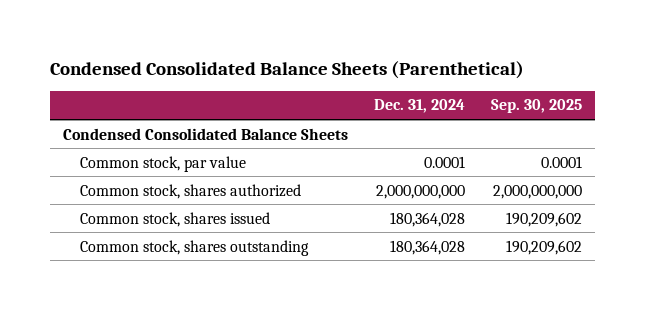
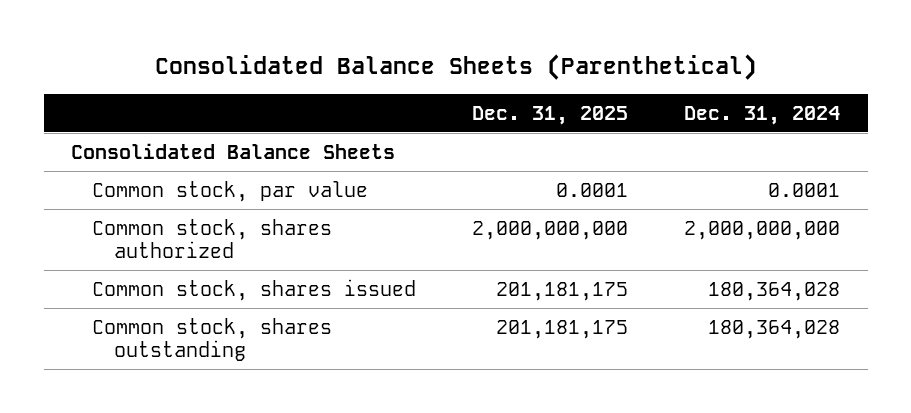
- Condensed Consolidated Balance Sheets (Parenthetical)
+ Consolidated Balance Sheets (Parenthetical)
- | Dec. 31, 2024 | Sep. 30, 2025
+ | Dec. 31, 2025 | Dec. 31, 2024
- Condensed Consolidated Balance Sheets
+ Consolidated Balance Sheets

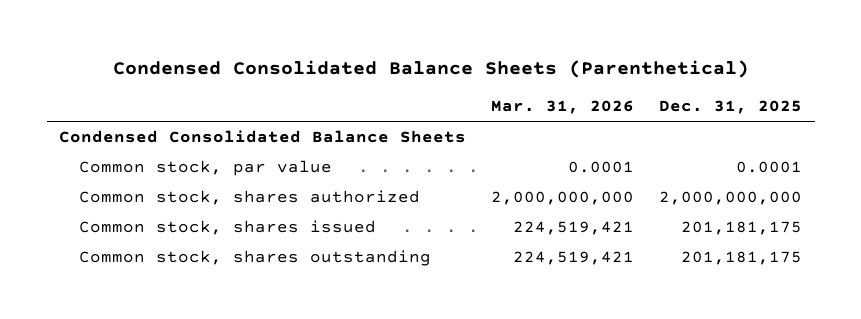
- Consolidated Balance Sheets (Parenthetical)
+ Condensed Consolidated Balance Sheets (Parenthetical)
- | Dec. 31, 2025 | Dec. 31, 2024
+ | Mar. 31, 2026 | Dec. 31, 2025
- Consolidated Balance Sheets
+ Condensed Consolidated Balance Sheets

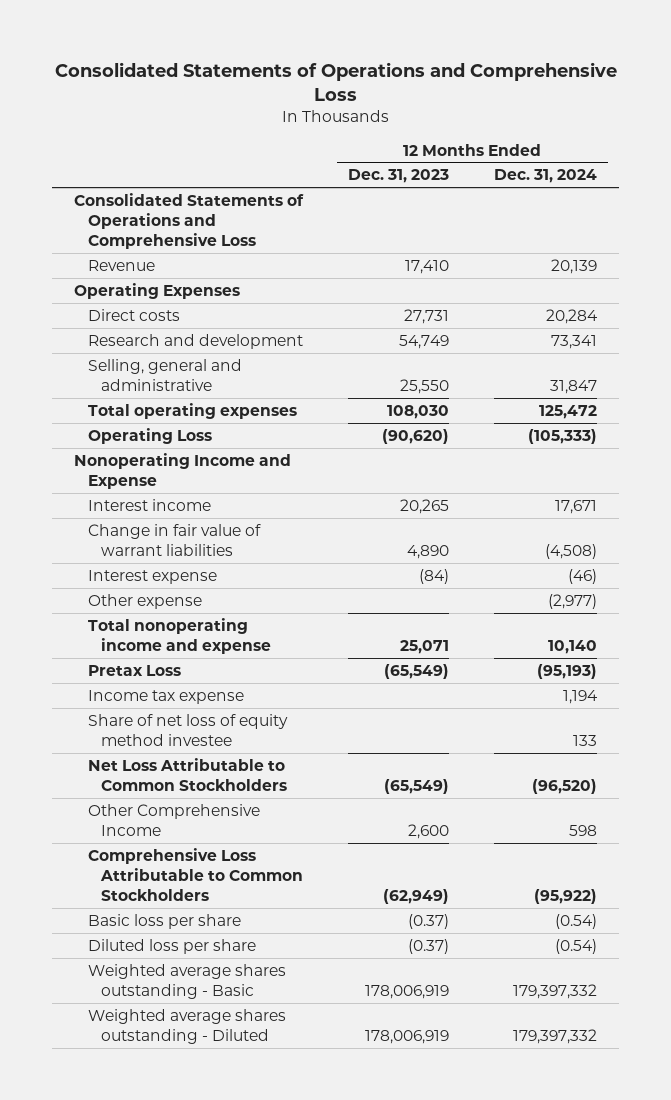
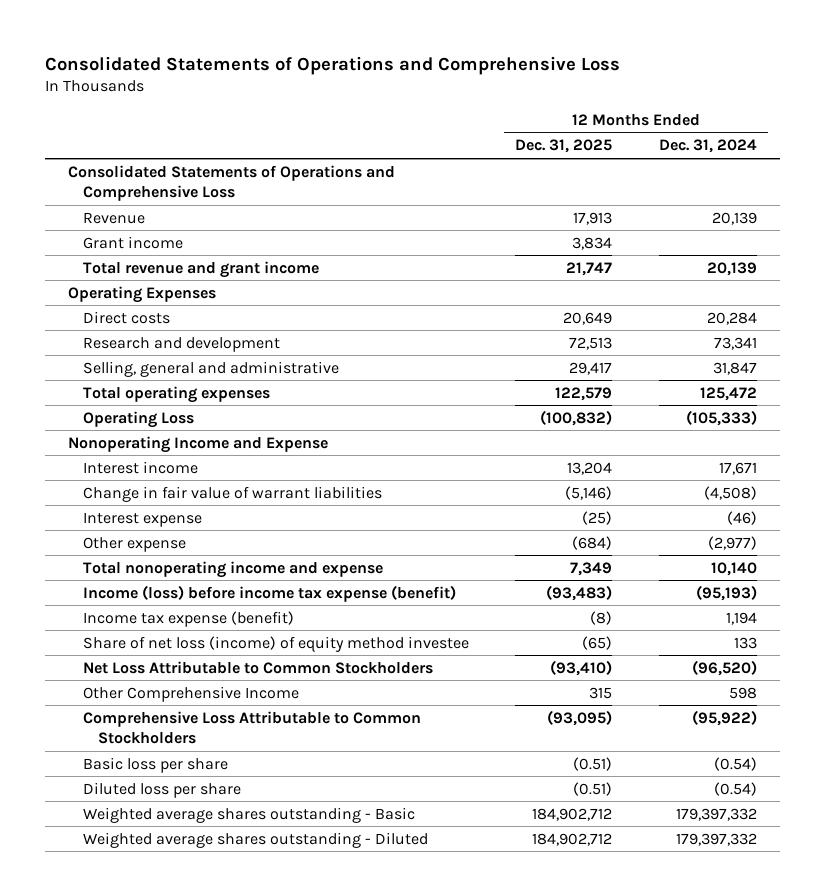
- | 12 Months Ended Dec. 31, 2023 | 12 Months Ended Dec. 31, 2024
+ | 12 Months Ended Dec. 31, 2025 | 12 Months Ended Dec. 31, 2024
+ Grant income | 3,834 |
+ Total revenue and grant income | 21,747 | 20,139
- Pretax Loss | (65,549) | (95,193)
- Income tax expense | | 1,194
- Share of net loss of equity method investee | | 133
+ Income (loss) before income tax expense (benefit) | (93,483) | (95,193)
+ Income tax expense (benefit) | (8) | 1,194
+ Share of net loss (income) of equity method investee | (65) | 133

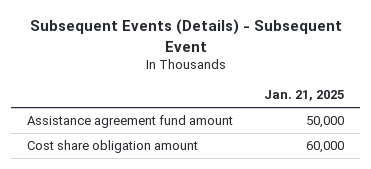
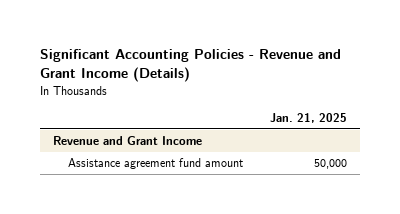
- Subsequent Events (Details) - Subsequent Event
+ Significant Accounting Policies - Revenue and Grant Income (Details)
+ Revenue and Grant Income
- Cost share obligation amount | 60,000

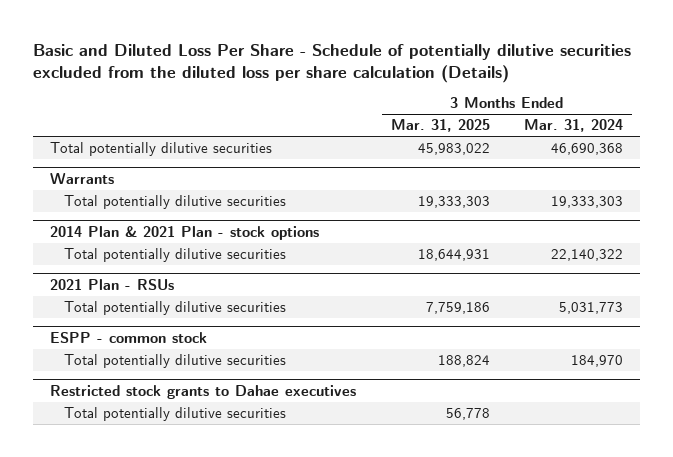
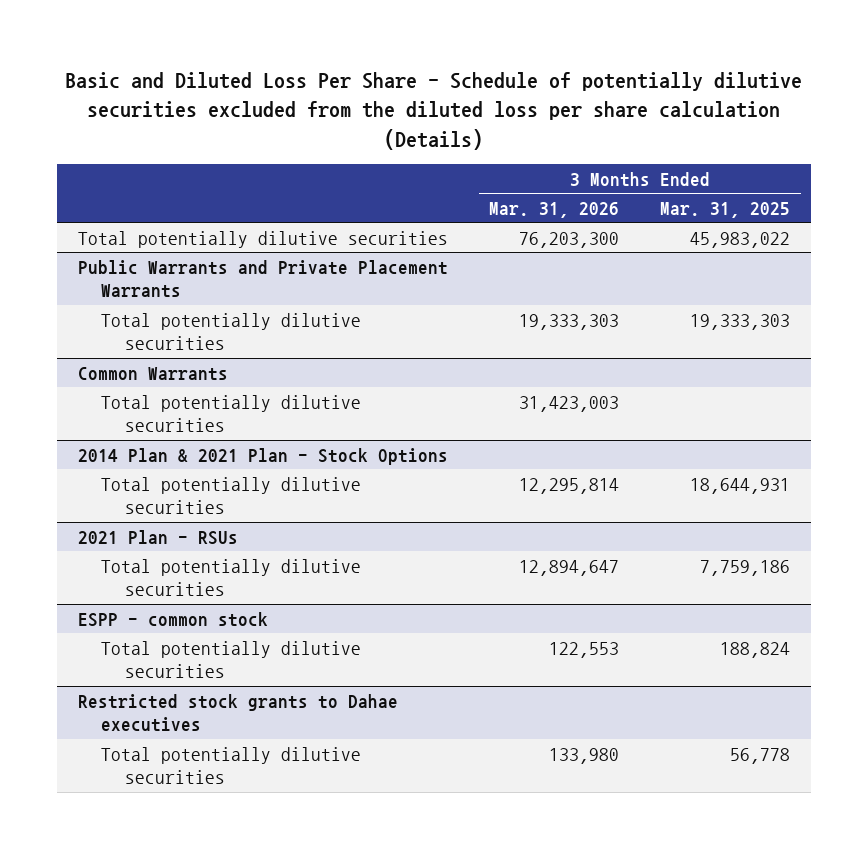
- | 3 Months Ended Mar. 31, 2025 | 3 Months Ended Mar. 31, 2024
+ | 3 Months Ended Mar. 31, 2026 | 3 Months Ended Mar. 31, 2025
- Warrants
+ Public Warrants and Private Placement Warrants
- 2014 Plan & 2021 Plan - stock options
+ Common Warrants
+ Total potentially dilutive securities | 31,423,003 |
+ 2014 Plan & 2021 Plan - Stock Options

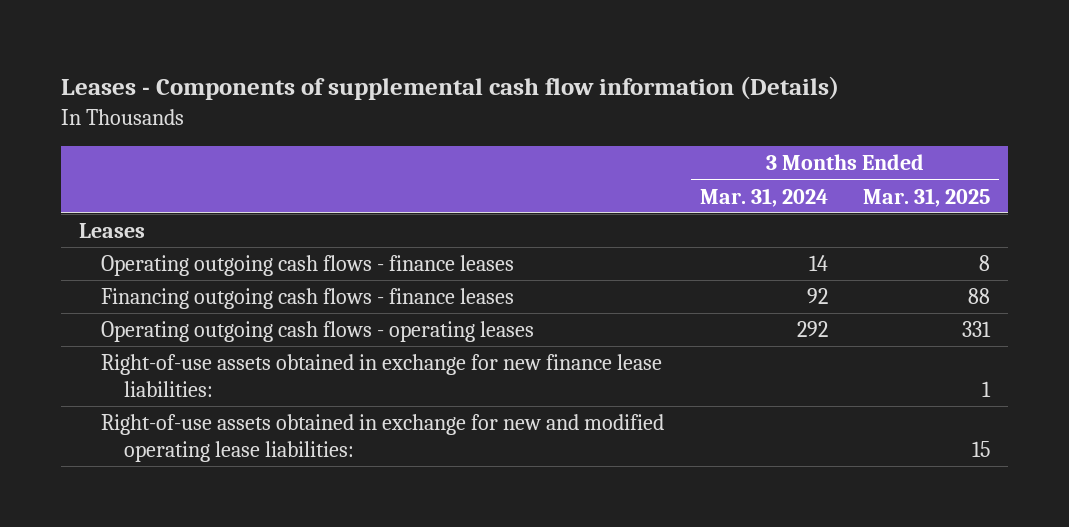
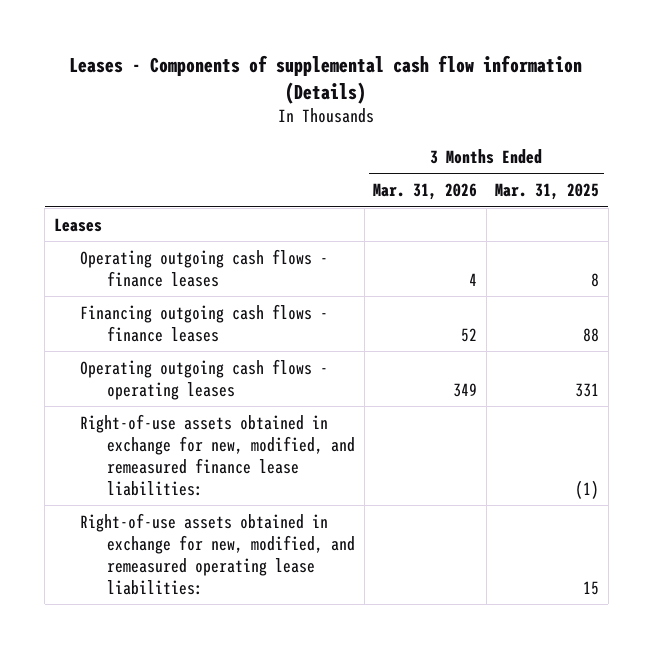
- | 3 Months Ended Mar. 31, 2024 | 3 Months Ended Mar. 31, 2025
+ | 3 Months Ended Mar. 31, 2026 | 3 Months Ended Mar. 31, 2025
- Right-of-use assets obtained in exchange for new finance lease liabilities: | | 1
- Right-of-use assets obtained in exchange for new and modified operating lease liabilities: | | 15
+ Right-of-use assets obtained in exchange for new, modified, and remeasured finance lease liabilities: | | (1)
+ Right-of-use assets obtained in exchange for new, modified, and remeasured operating lease liabilities: | | 15

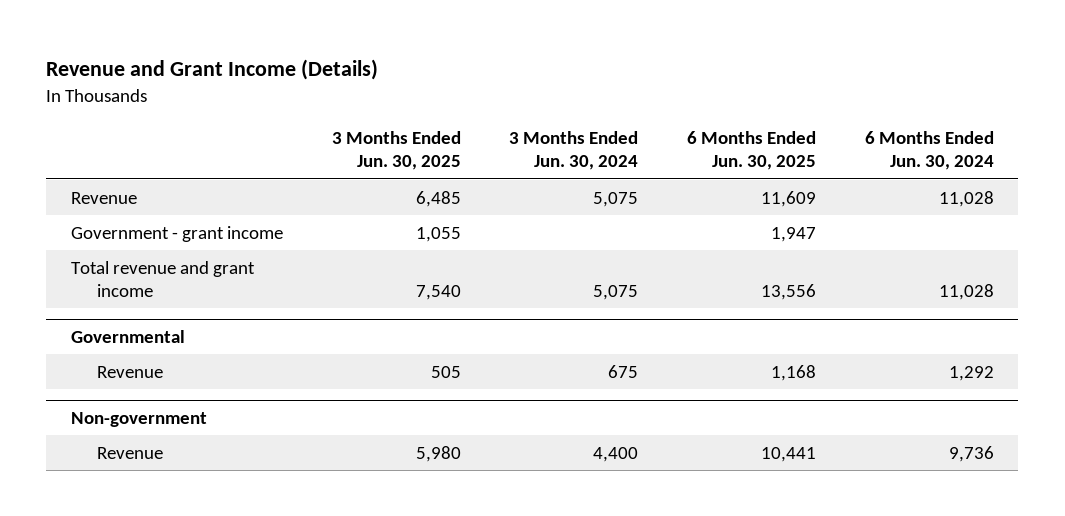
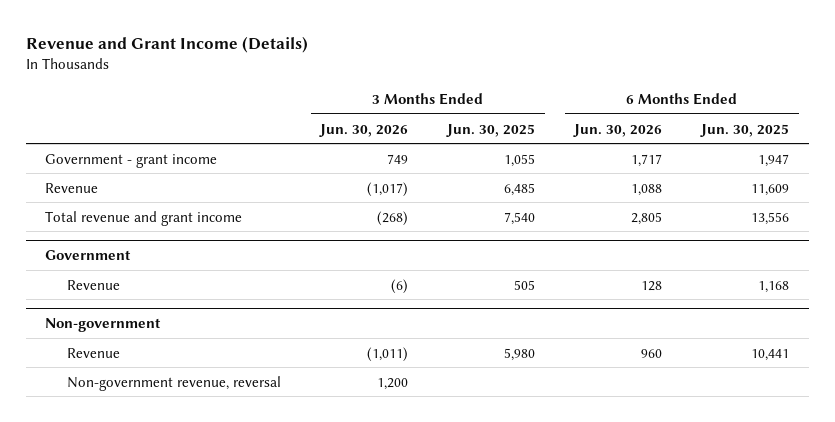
- | 3 Months Ended Jun. 30, 2025 | 3 Months Ended Jun. 30, 2024 | 6 Months Ended Jun. 30, 2025 | 6 Months Ended Jun. 30, 2024
+ | 3 Months Ended Jun. 30, 2026 | 3 Months Ended Jun. 30, 2025 | 6 Months Ended Jun. 30, 2026 | 6 Months Ended Jun. 30, 2025
moved down: Revenue | (1,017) | 6,485 | 1,088 | 11,609
- Governmental
+ Government
@ Non-government
+ Non-government revenue, reversal | 1,200 | | |

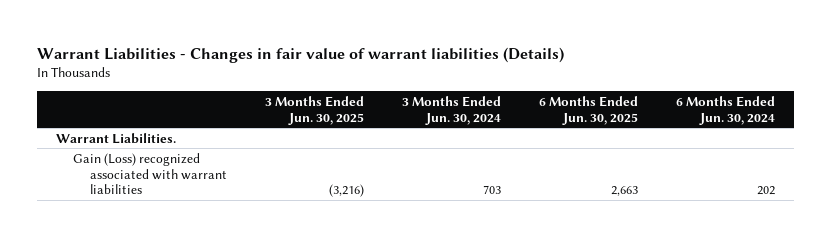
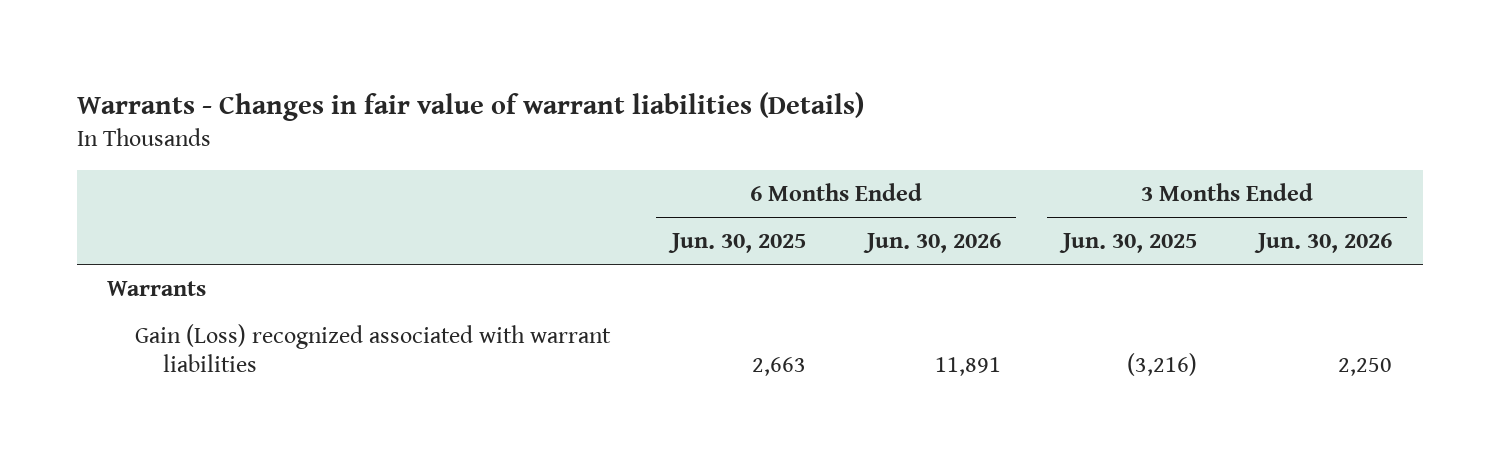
- Warrant Liabilities - Changes in fair value of warrant liabilities (Details)
+ Warrants - Changes in fair value of warrant liabilities (Details)
- | 3 Months Ended Jun. 30, 2025 | 3 Months Ended Jun. 30, 2024 | 6 Months Ended Jun. 30, 2025 | 6 Months Ended Jun. 30, 2024
+ | 6 Months Ended Jun. 30, 2025 | 6 Months Ended Jun. 30, 2026 | 3 Months Ended Jun. 30, 2025 | 3 Months Ended Jun. 30, 2026
- Warrant Liabilities.
+ Warrants

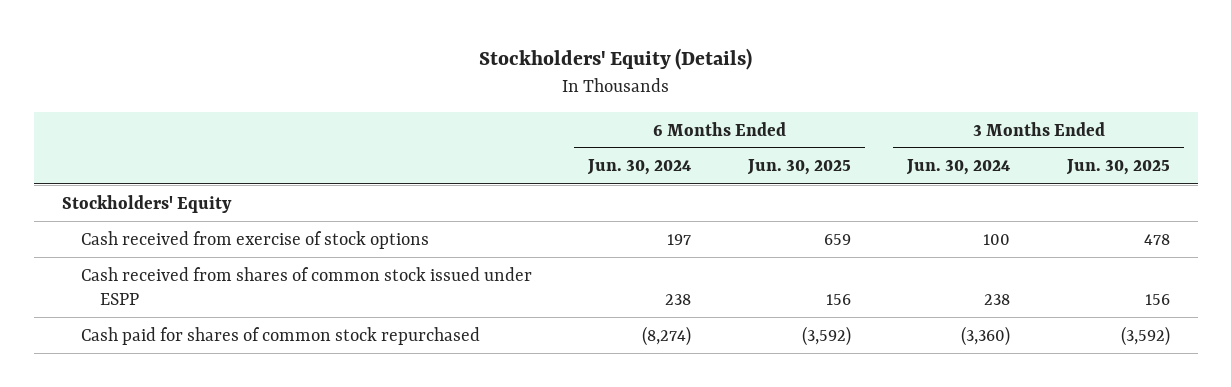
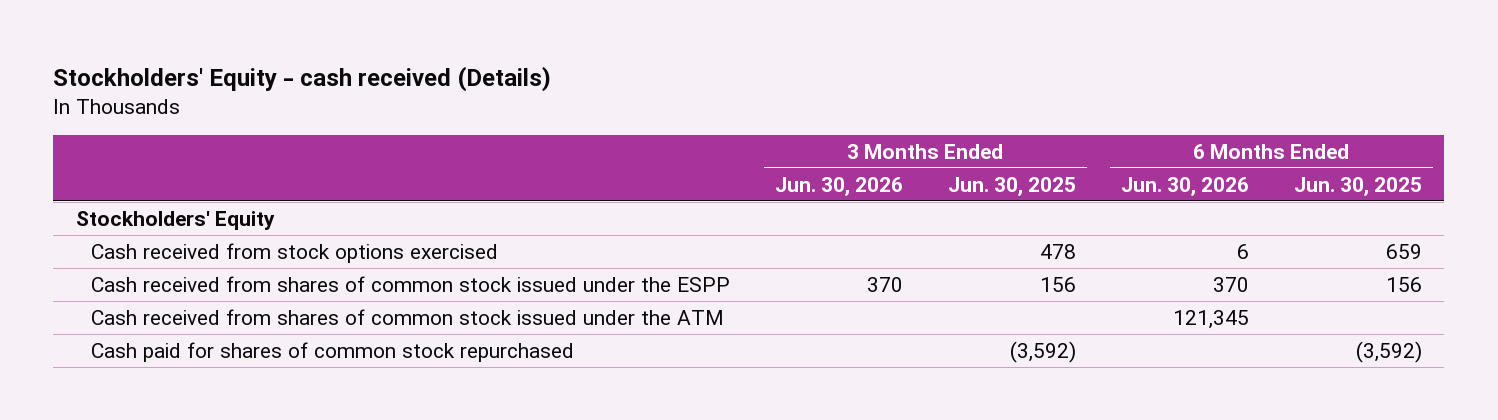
- Stockholders' Equity (Details)
+ Stockholders' Equity - cash received (Details)
- | 6 Months Ended Jun. 30, 2024 | 6 Months Ended Jun. 30, 2025 | 3 Months Ended Jun. 30, 2024 | 3 Months Ended Jun. 30, 2025
+ | 3 Months Ended Jun. 30, 2026 | 3 Months Ended Jun. 30, 2025 | 6 Months Ended Jun. 30, 2026 | 6 Months Ended Jun. 30, 2025
- Cash received from exercise of stock options | 197 | 659 | 100 | 478
- Cash received from shares of common stock issued under ESPP | 238 | 156 | 238 | 156
+ Cash received from stock options exercised | | 478 | 6 | 659
+ Cash received from shares of common stock issued under the ESPP | 370 | 156 | 370 | 156
+ Cash received from shares of common stock issued under the ATM | | | 121,345 |

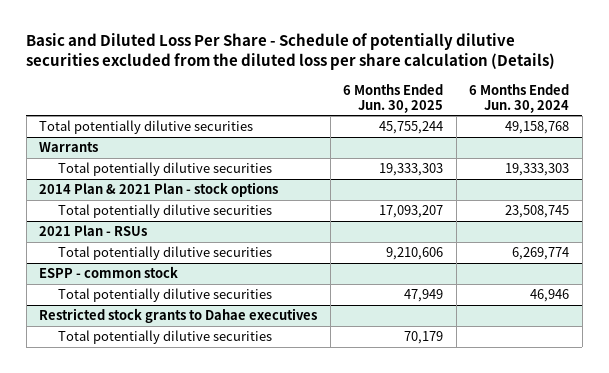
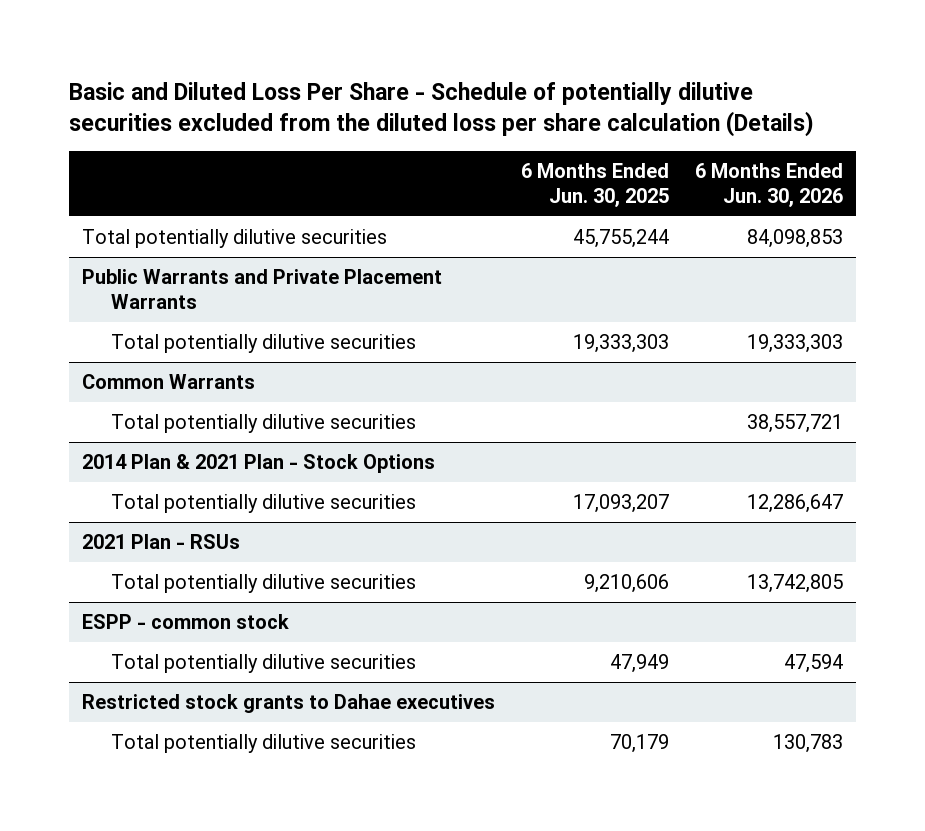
- | 6 Months Ended Jun. 30, 2025 | 6 Months Ended Jun. 30, 2024
+ | 6 Months Ended Jun. 30, 2025 | 6 Months Ended Jun. 30, 2026
- Warrants
+ Public Warrants and Private Placement Warrants
- 2014 Plan & 2021 Plan - stock options
+ Common Warrants
+ Total potentially dilutive securities | | 38,557,721
+ 2014 Plan & 2021 Plan - Stock Options

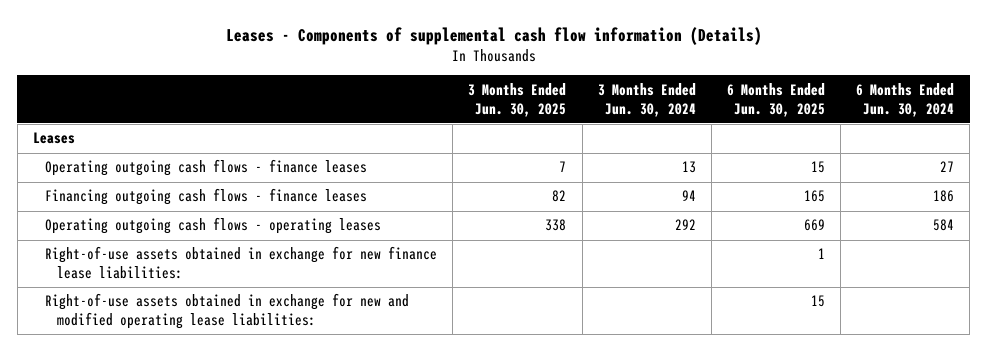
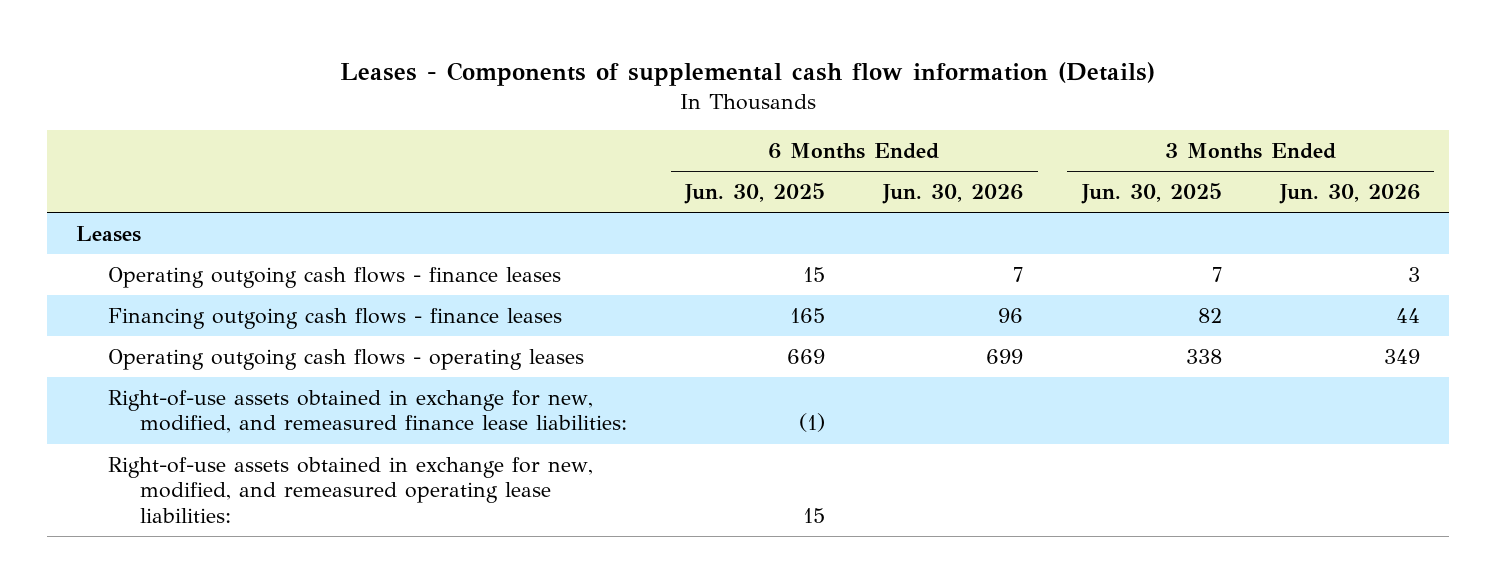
- | 3 Months Ended Jun. 30, 2025 | 3 Months Ended Jun. 30, 2024 | 6 Months Ended Jun. 30, 2025 | 6 Months Ended Jun. 30, 2024
+ | 6 Months Ended Jun. 30, 2025 | 6 Months Ended Jun. 30, 2026 | 3 Months Ended Jun. 30, 2025 | 3 Months Ended Jun. 30, 2026
- Right-of-use assets obtained in exchange for new finance lease liabilities: | | | 1 |
- Right-of-use assets obtained in exchange for new and modified operating lease liabilities: | | | 15 |
+ Right-of-use assets obtained in exchange for new, modified, and remeasured finance lease liabilities: | (1) | | |
+ Right-of-use assets obtained in exchange for new, modified, and remeasured operating lease liabilities: | 15 | | |

